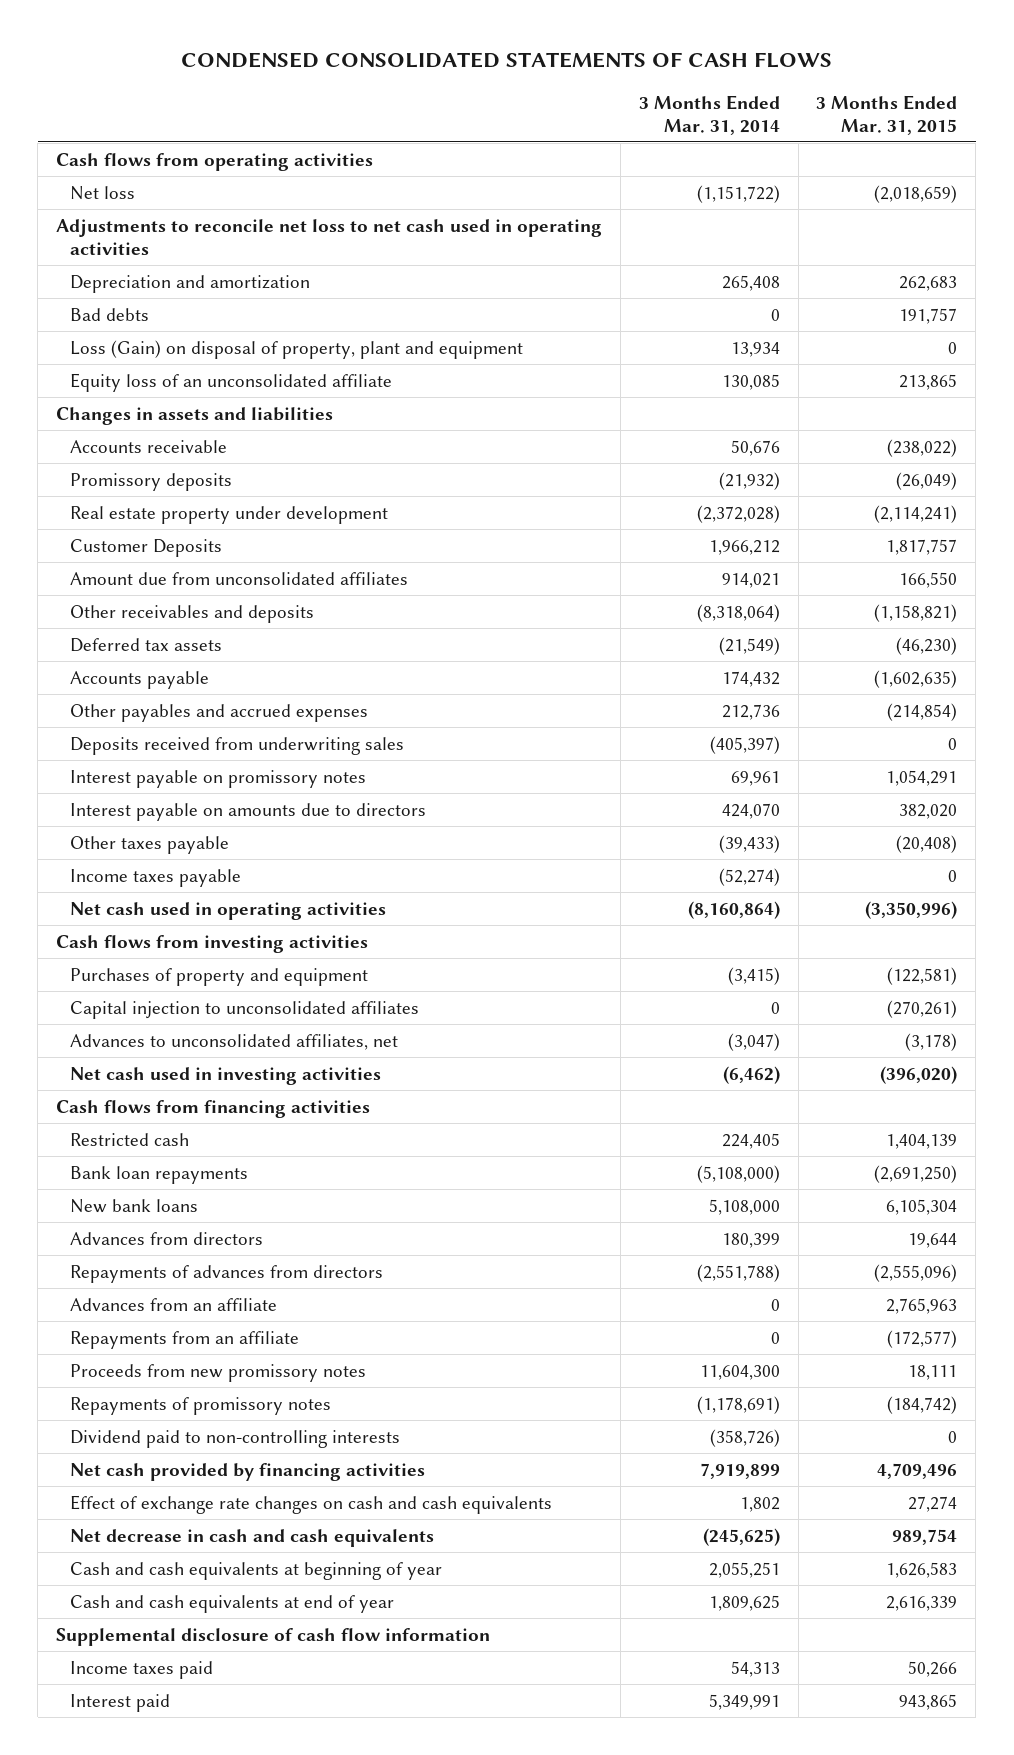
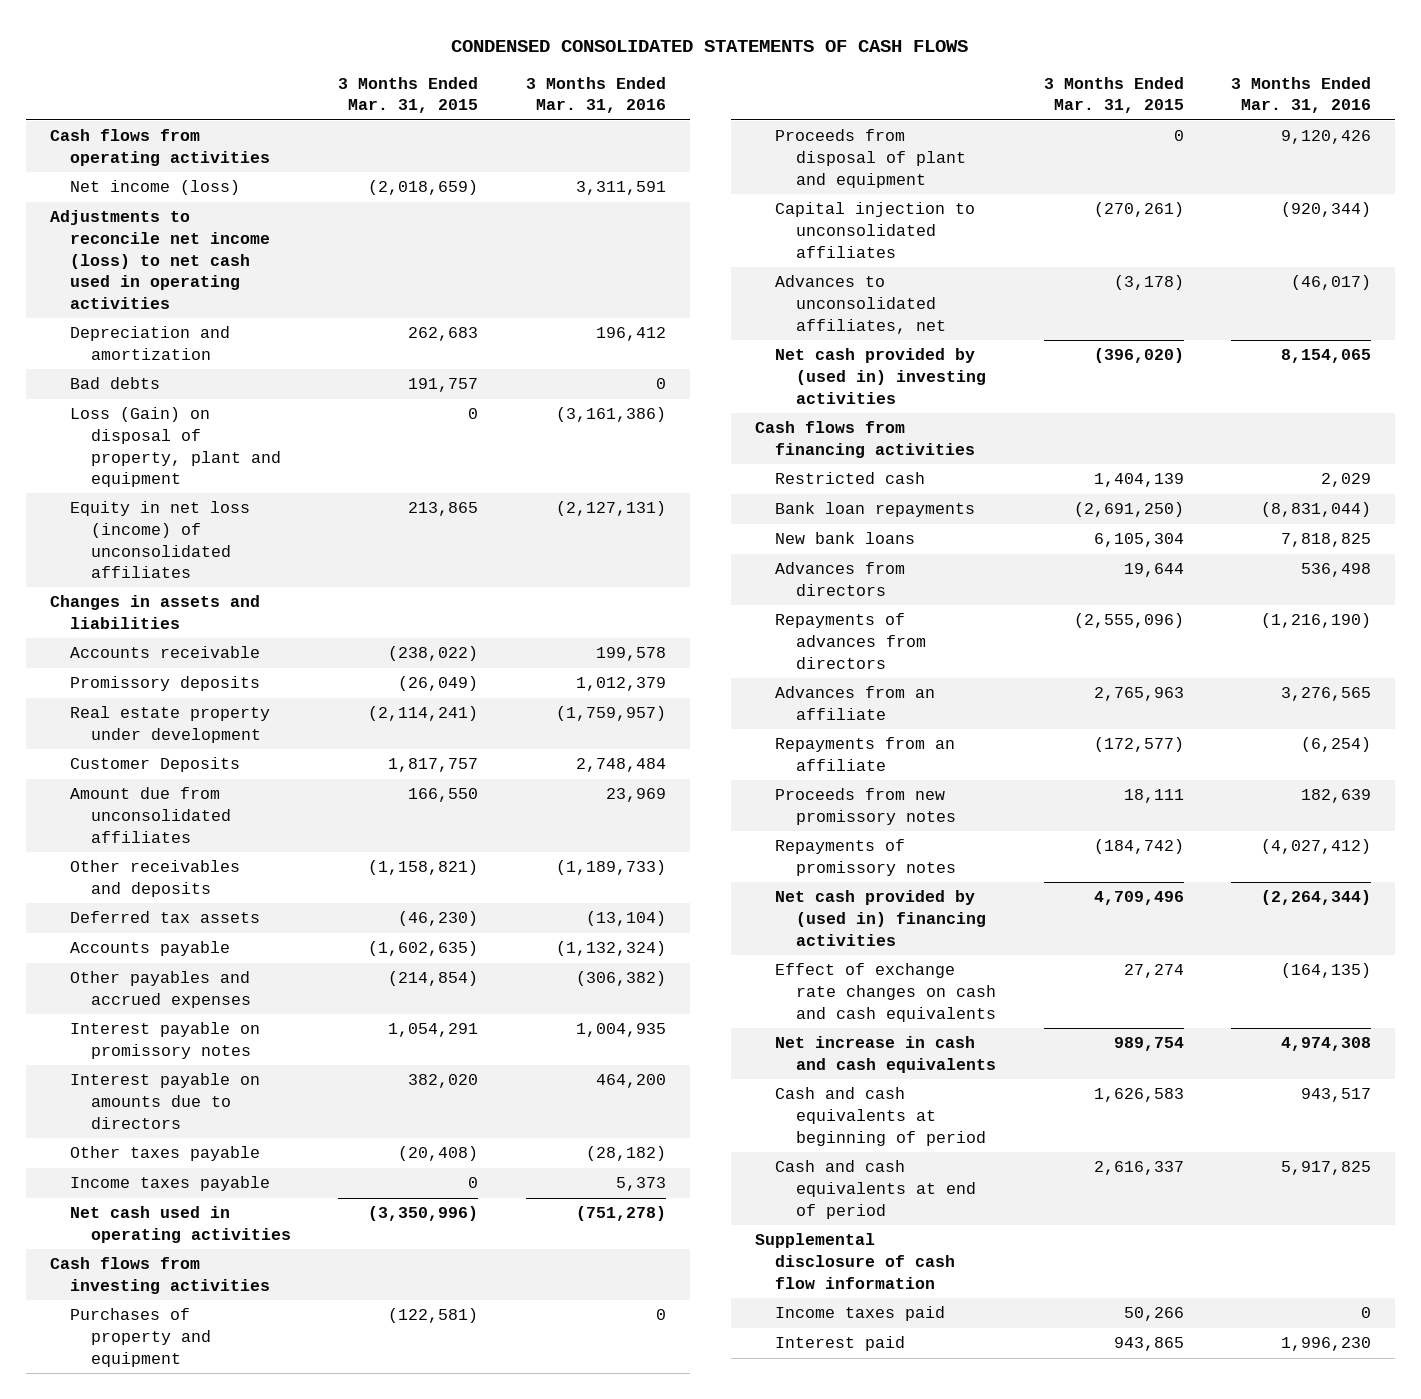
- | 3 Months Ended Mar. 31, 2014 | 3 Months Ended Mar. 31, 2015
+ | 3 Months Ended Mar. 31, 2015 | 3 Months Ended Mar. 31, 2016
- Net loss | (1,151,722) | (2,018,659)
- Adjustments to reconcile net loss to net cash used in operating activities
+ Net income (loss) | (2,018,659) | 3,311,591
+ Adjustments to reconcile net income (loss) to net cash used in operating activities
- Equity loss of an unconsolidated affiliate | 130,085 | 213,865
+ Equity in net loss (income) of unconsolidated affiliates | 213,865 | (2,127,131)
- Deposits received from underwriting sales | (405,397) | 0
+ Proceeds from disposal of plant and equipment | 0 | 9,120,426
- Net cash used in investing activities | (6,462) | (396,020)
+ Net cash provided by (used in) investing activities | (396,020) | 8,154,065
- Dividend paid to non-controlling interests | (358,726) | 0
- Net cash provided by financing activities | 7,919,899 | 4,709,496
+ Net cash provided by (used in) financing activities | 4,709,496 | (2,264,344)
- Net decrease in cash and cash equivalents | (245,625) | 989,754
- Cash and cash equivalents at beginning of year | 2,055,251 | 1,626,583
- Cash and cash equivalents at end of year | 1,809,625 | 2,616,339
+ Net increase in cash and cash equivalents | 989,754 | 4,974,308
+ Cash and cash equivalents at beginning of period | 1,626,583 | 943,517
+ Cash and cash equivalents at end of period | 2,616,337 | 5,917,825

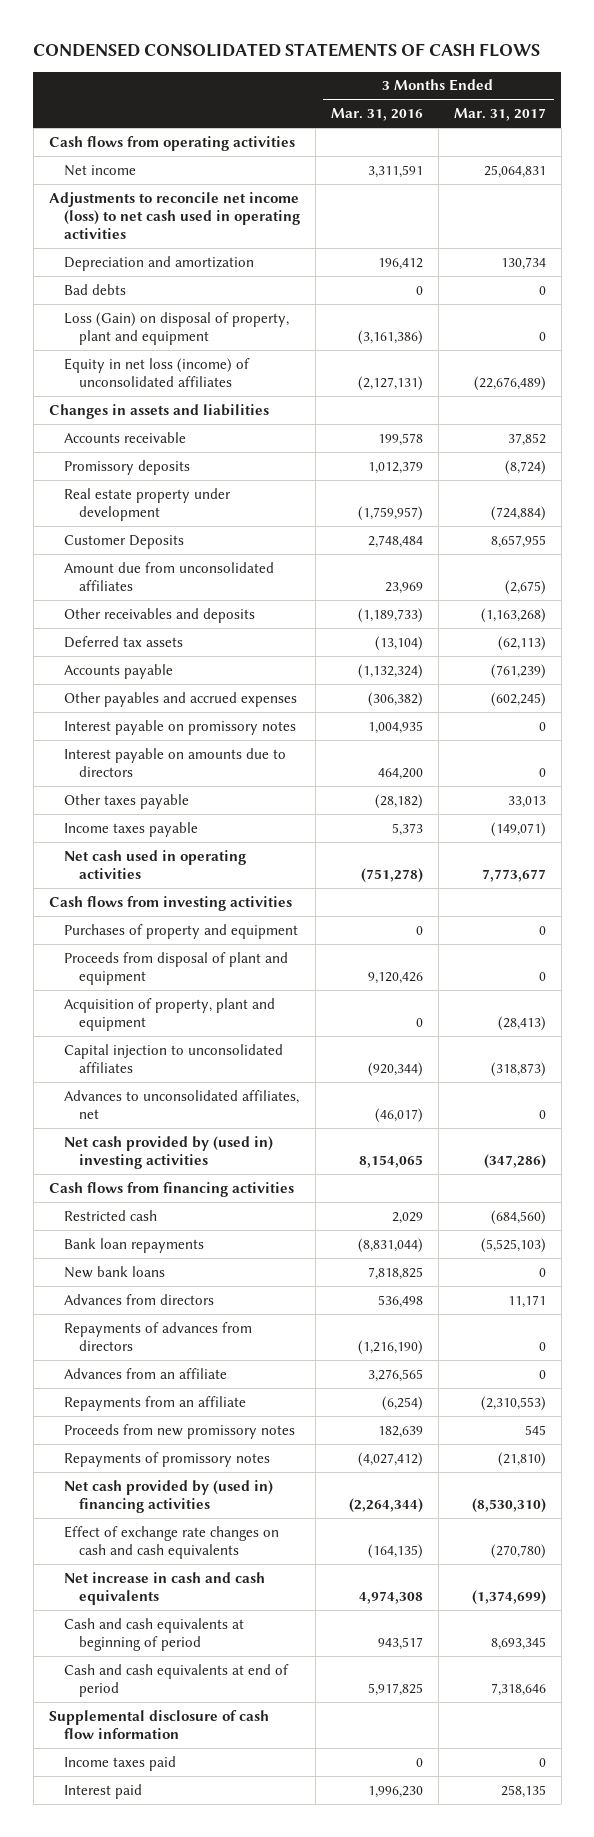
- | 3 Months Ended Mar. 31, 2015 | 3 Months Ended Mar. 31, 2016
+ | 3 Months Ended Mar. 31, 2016 | 3 Months Ended Mar. 31, 2017
- Net income (loss) | (2,018,659) | 3,311,591
+ Net income | 3,311,591 | 25,064,831
+ Acquisition of property, plant and equipment | 0 | (28,413)

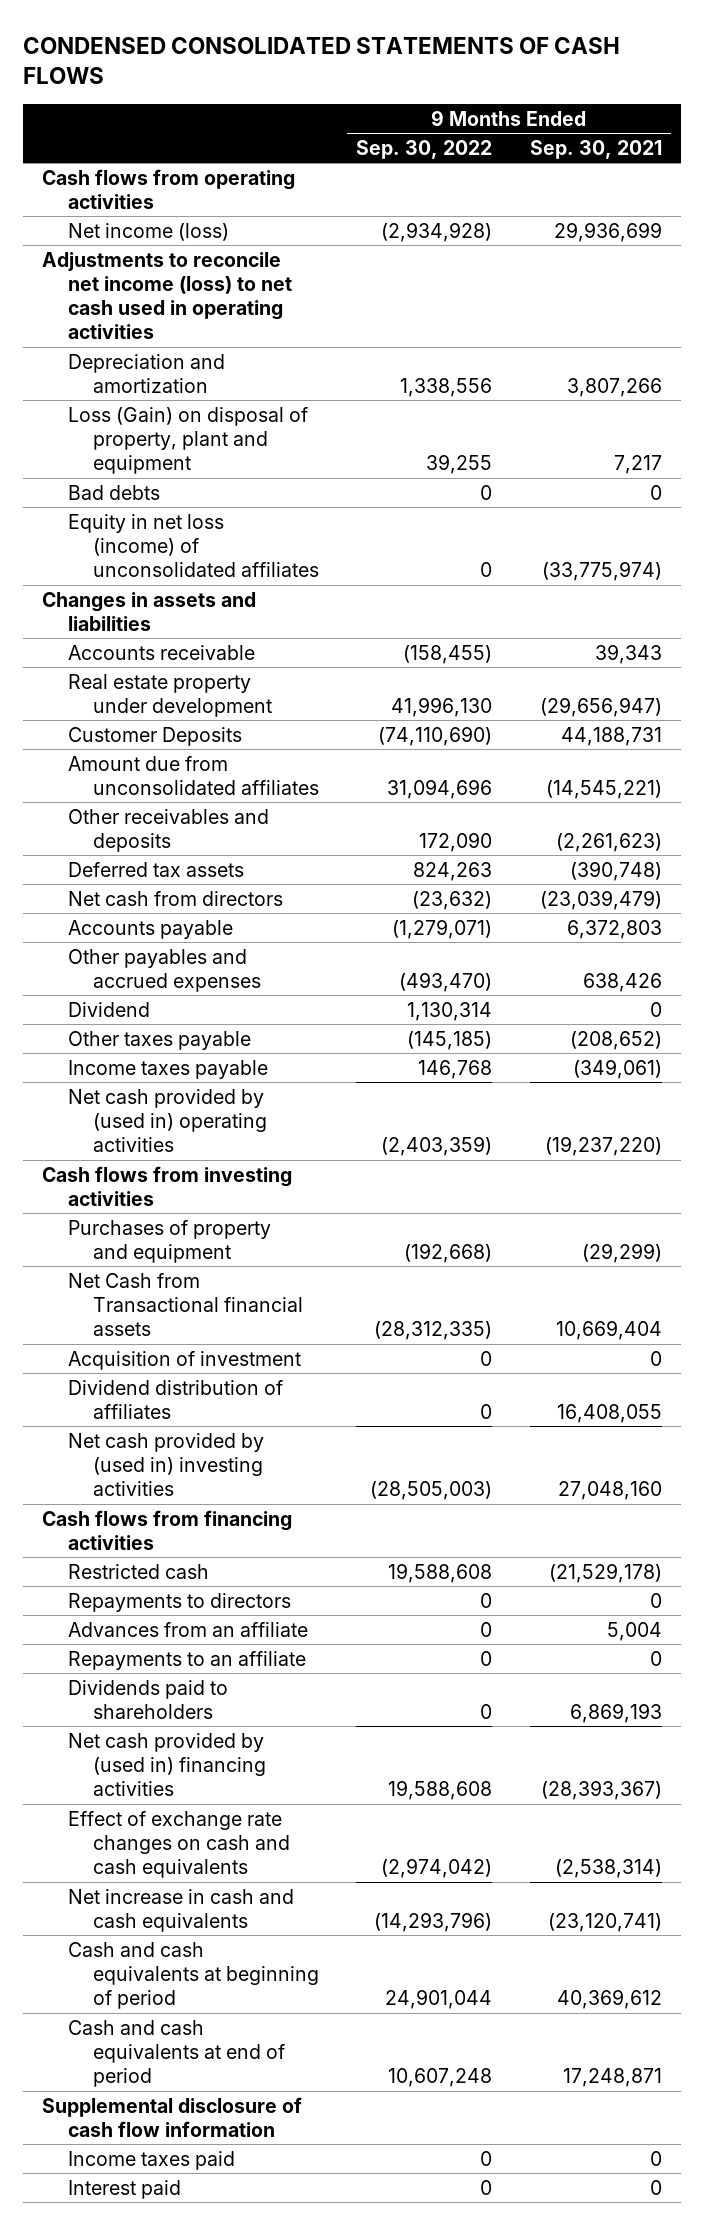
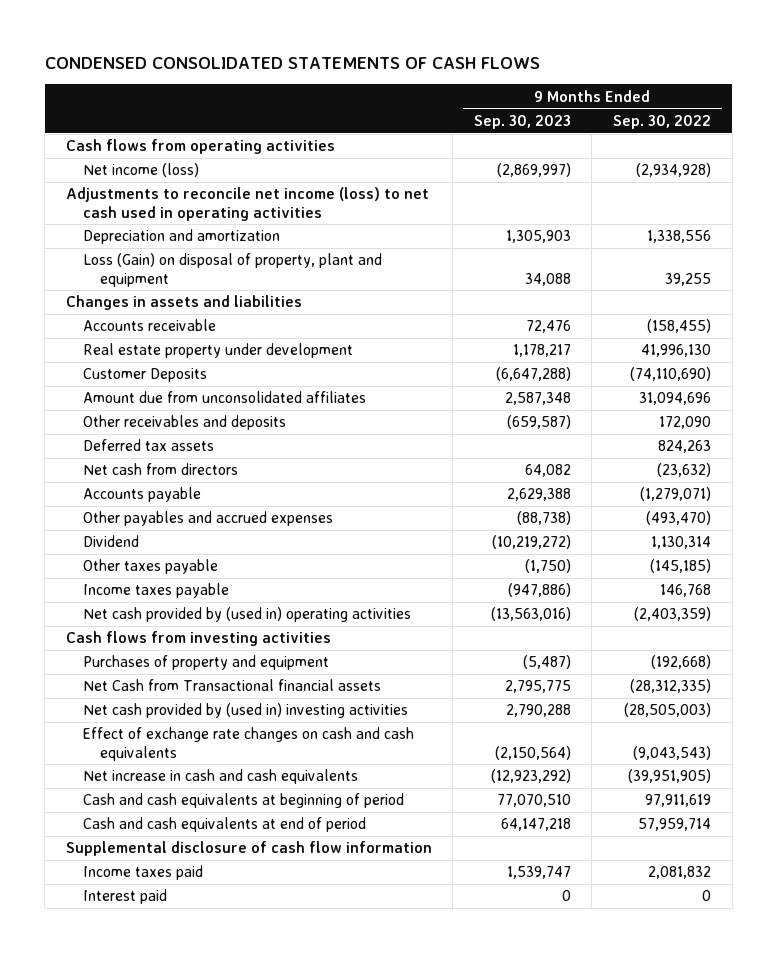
- | 9 Months Ended Sep. 30, 2022 | 9 Months Ended Sep. 30, 2021
+ | 9 Months Ended Sep. 30, 2023 | 9 Months Ended Sep. 30, 2022
- Bad debts | 0 | 0
- Equity in net loss (income) of unconsolidated affiliates | 0 | (33,775,974)
- Acquisition of investment | 0 | 0
- Dividend distribution of affiliates | 0 | 16,408,055
- Cash flows from financing activities
- Restricted cash | 19,588,608 | (21,529,178)
- Repayments to directors | 0 | 0
- Advances from an affiliate | 0 | 5,004
- Repayments to an affiliate | 0 | 0
- Dividends paid to shareholders | 0 | 6,869,193
- Net cash provided by (used in) financing activities | 19,588,608 | (28,393,367)
- Effect of exchange rate changes on cash and cash equivalents | (2,974,042) | (2,538,314)
- Net increase in cash and cash equivalents | (14,293,796) | (23,120,741)
- Cash and cash equivalents at beginning of period | 24,901,044 | 40,369,612
- Cash and cash equivalents at end of period | 10,607,248 | 17,248,871
+ Effect of exchange rate changes on cash and cash equivalents | (2,150,564) | (9,043,543)
+ Net increase in cash and cash equivalents | (12,923,292) | (39,951,905)
+ Cash and cash equivalents at beginning of period | 77,070,510 | 97,911,619
+ Cash and cash equivalents at end of period | 64,147,218 | 57,959,714
- Income taxes paid | 0 | 0
+ Income taxes paid | 1,539,747 | 2,081,832

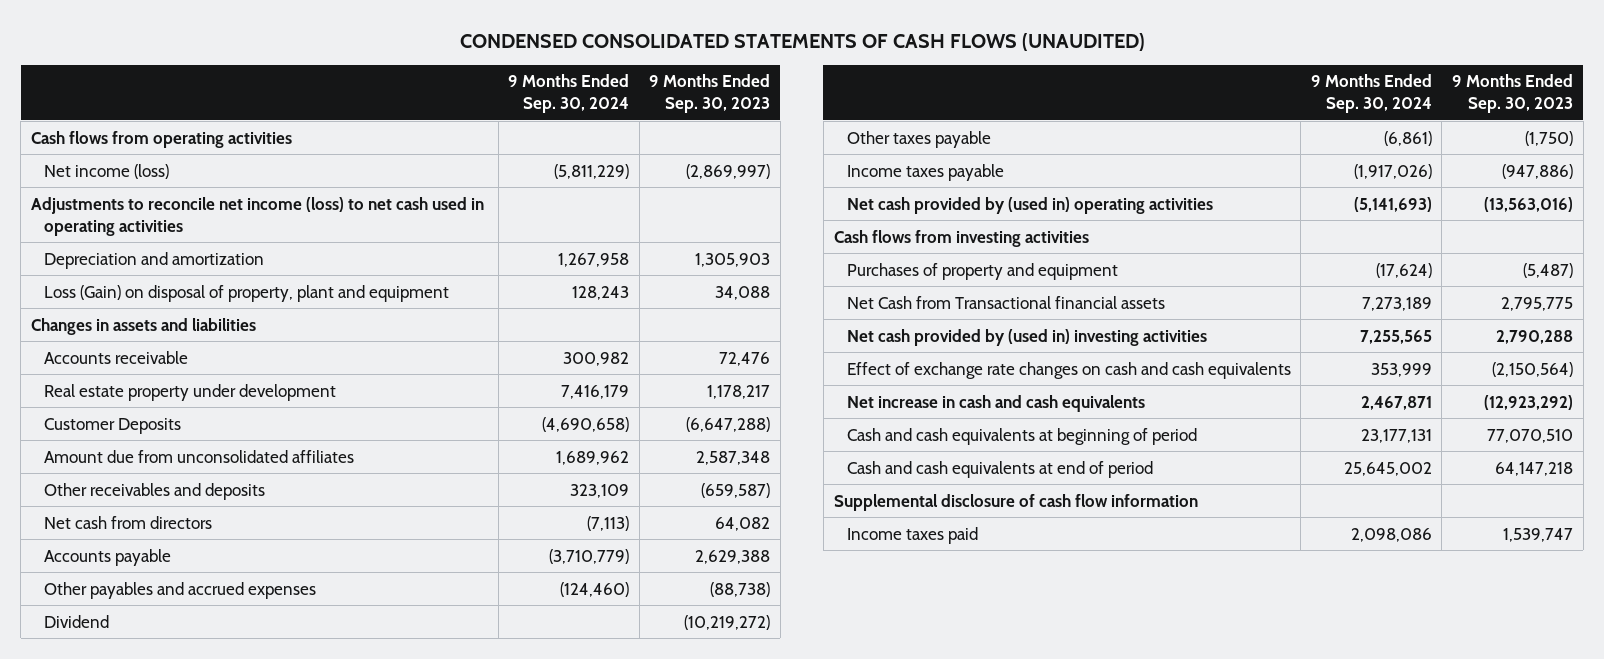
- CONDENSED CONSOLIDATED STATEMENTS OF CASH FLOWS
+ CONDENSED CONSOLIDATED STATEMENTS OF CASH FLOWS (UNAUDITED)
- | 9 Months Ended Sep. 30, 2023 | 9 Months Ended Sep. 30, 2022
+ | 9 Months Ended Sep. 30, 2024 | 9 Months Ended Sep. 30, 2023
- Deferred tax assets | | 824,263
- Interest paid | 0 | 0

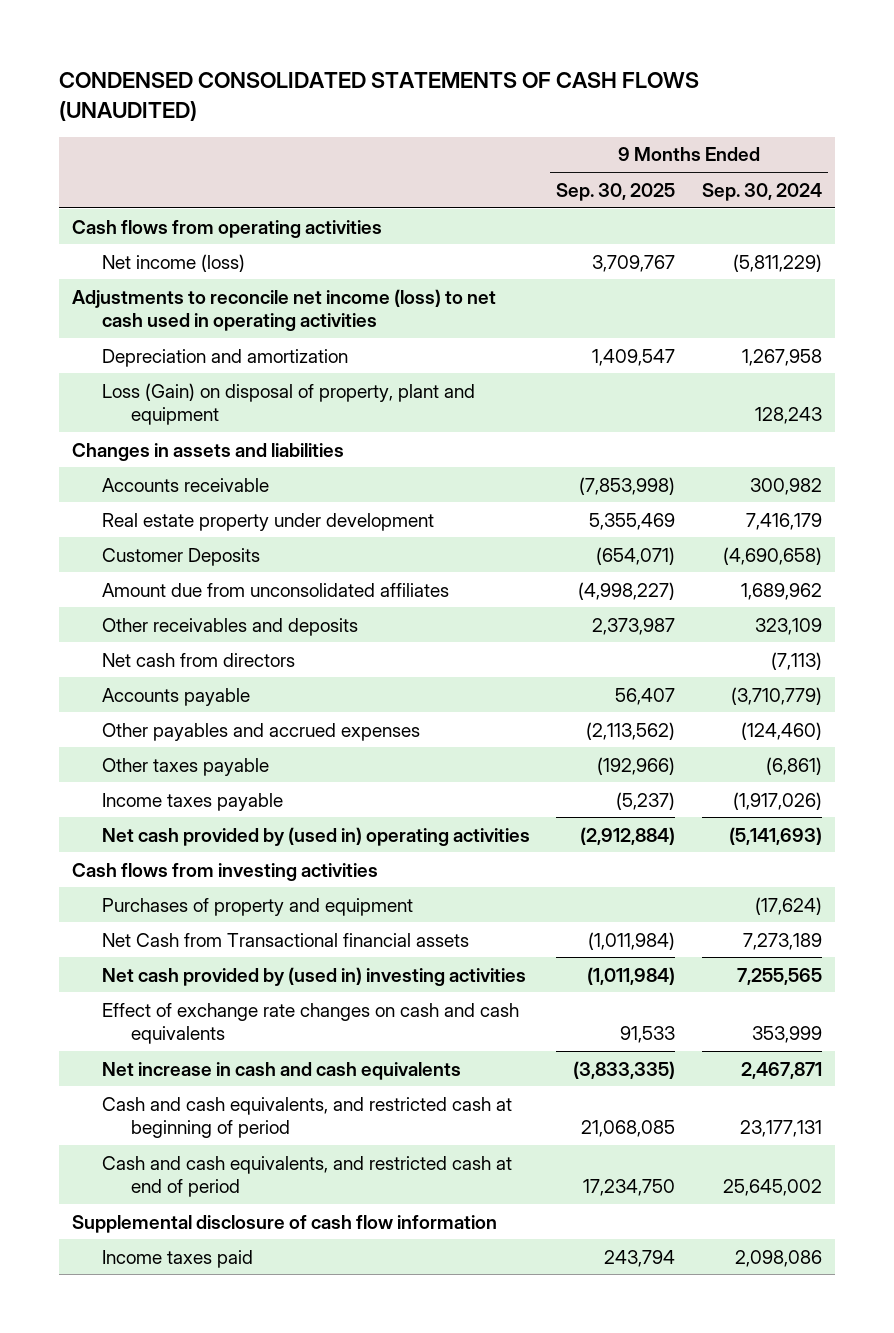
- | 9 Months Ended Sep. 30, 2024 | 9 Months Ended Sep. 30, 2023
+ | 9 Months Ended Sep. 30, 2025 | 9 Months Ended Sep. 30, 2024
- Dividend | | (10,219,272)
- Cash and cash equivalents at beginning of period | 23,177,131 | 77,070,510
- Cash and cash equivalents at end of period | 25,645,002 | 64,147,218
+ Cash and cash equivalents, and restricted cash at beginning of period | 21,068,085 | 23,177,131
+ Cash and cash equivalents, and restricted cash at end of period | 17,234,750 | 25,645,002

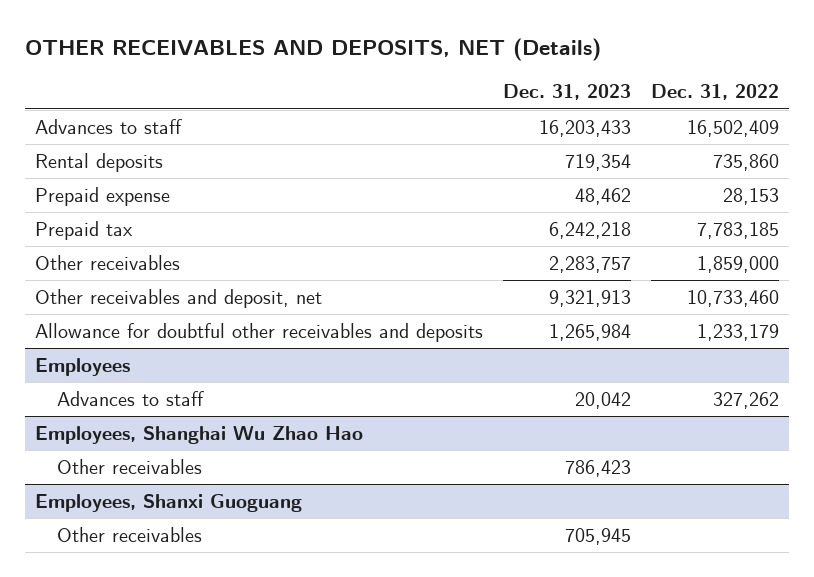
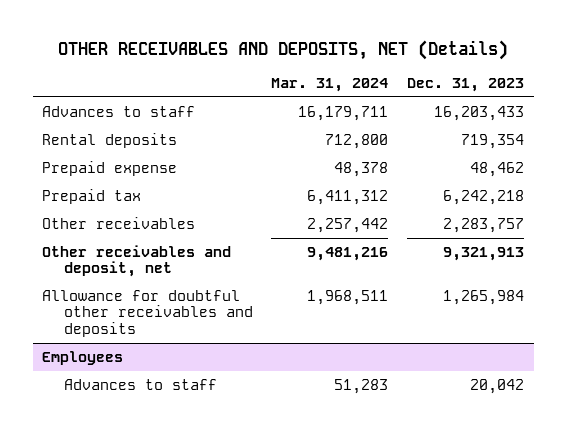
- | Dec. 31, 2023 | Dec. 31, 2022
+ | Mar. 31, 2024 | Dec. 31, 2023
- Employees, Shanghai Wu Zhao Hao
- Other receivables | 786,423 |
- Employees, Shanxi Guoguang
- Other receivables | 705,945 |

